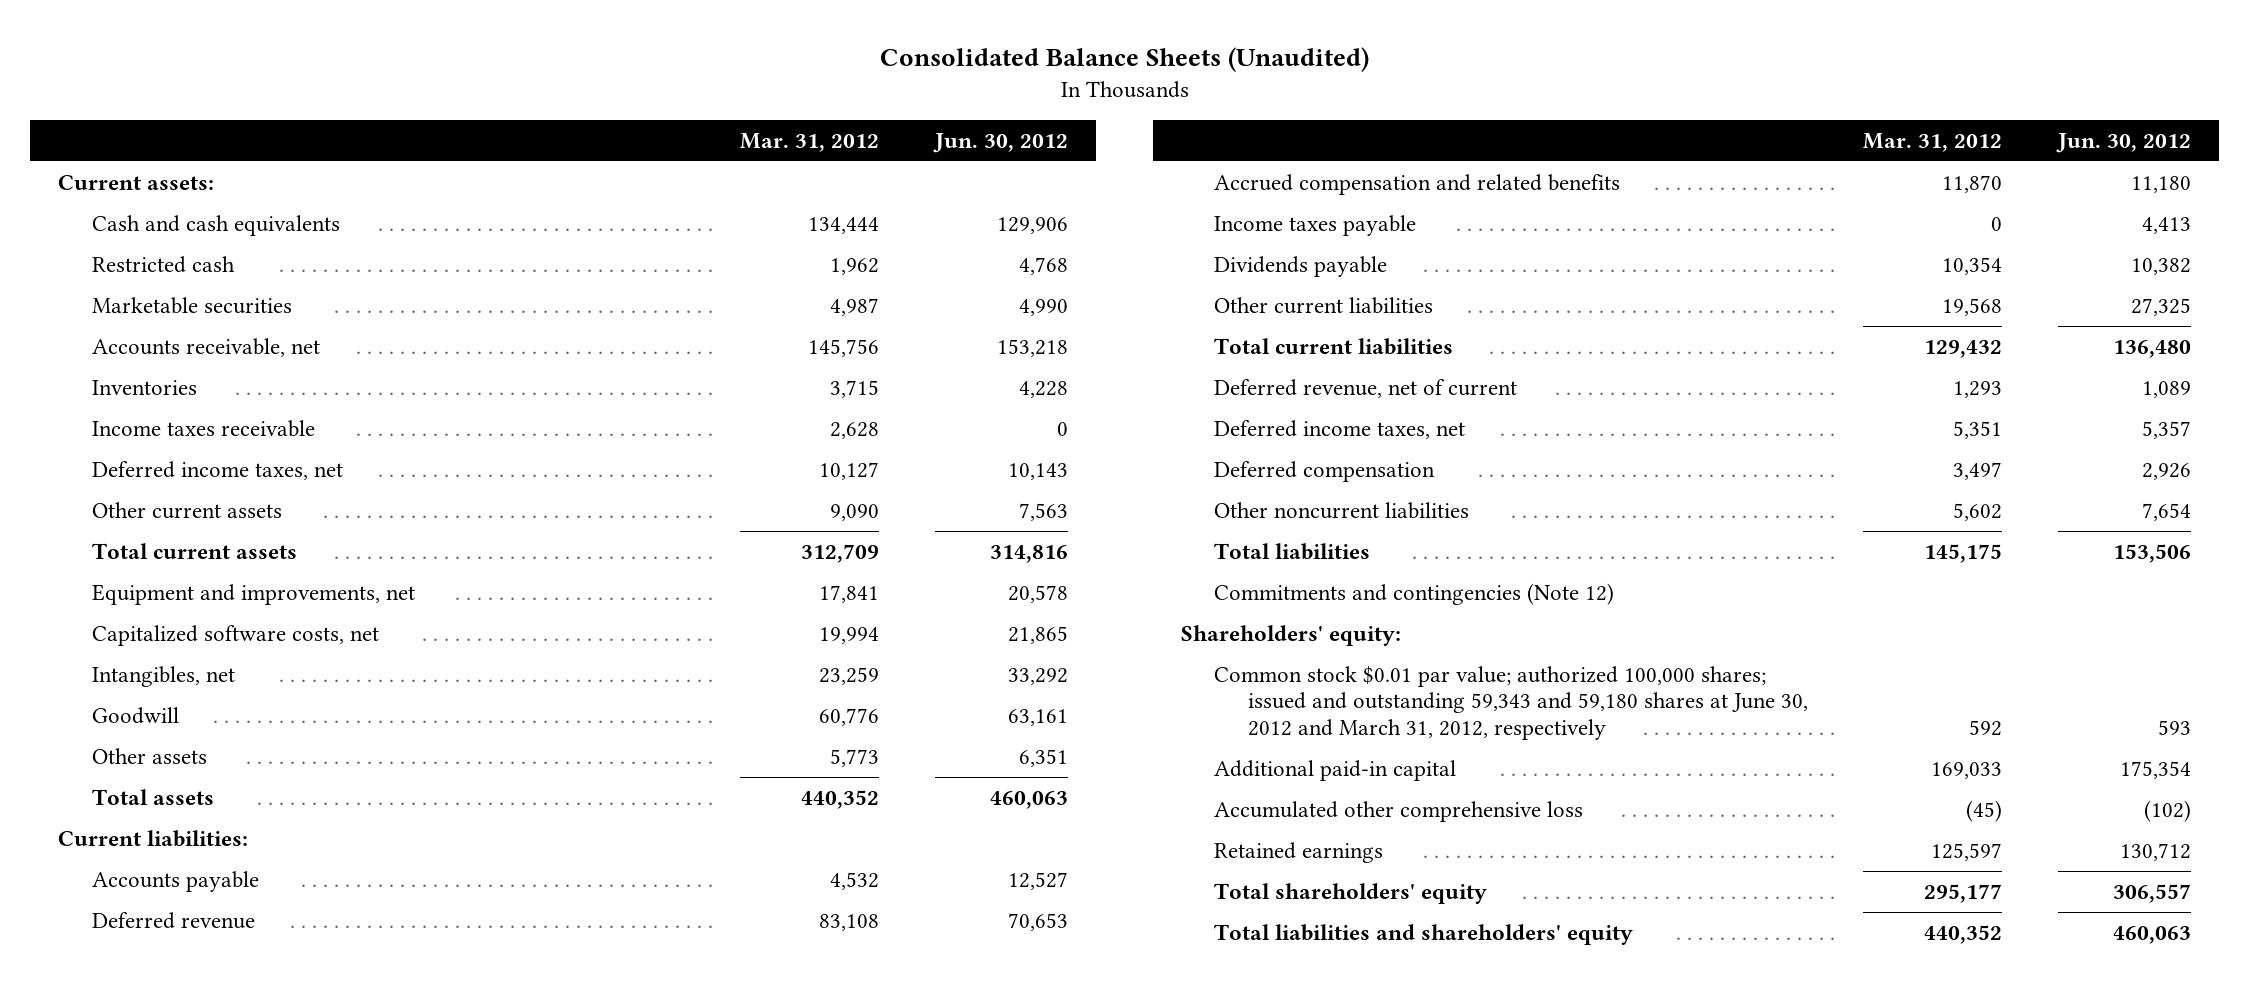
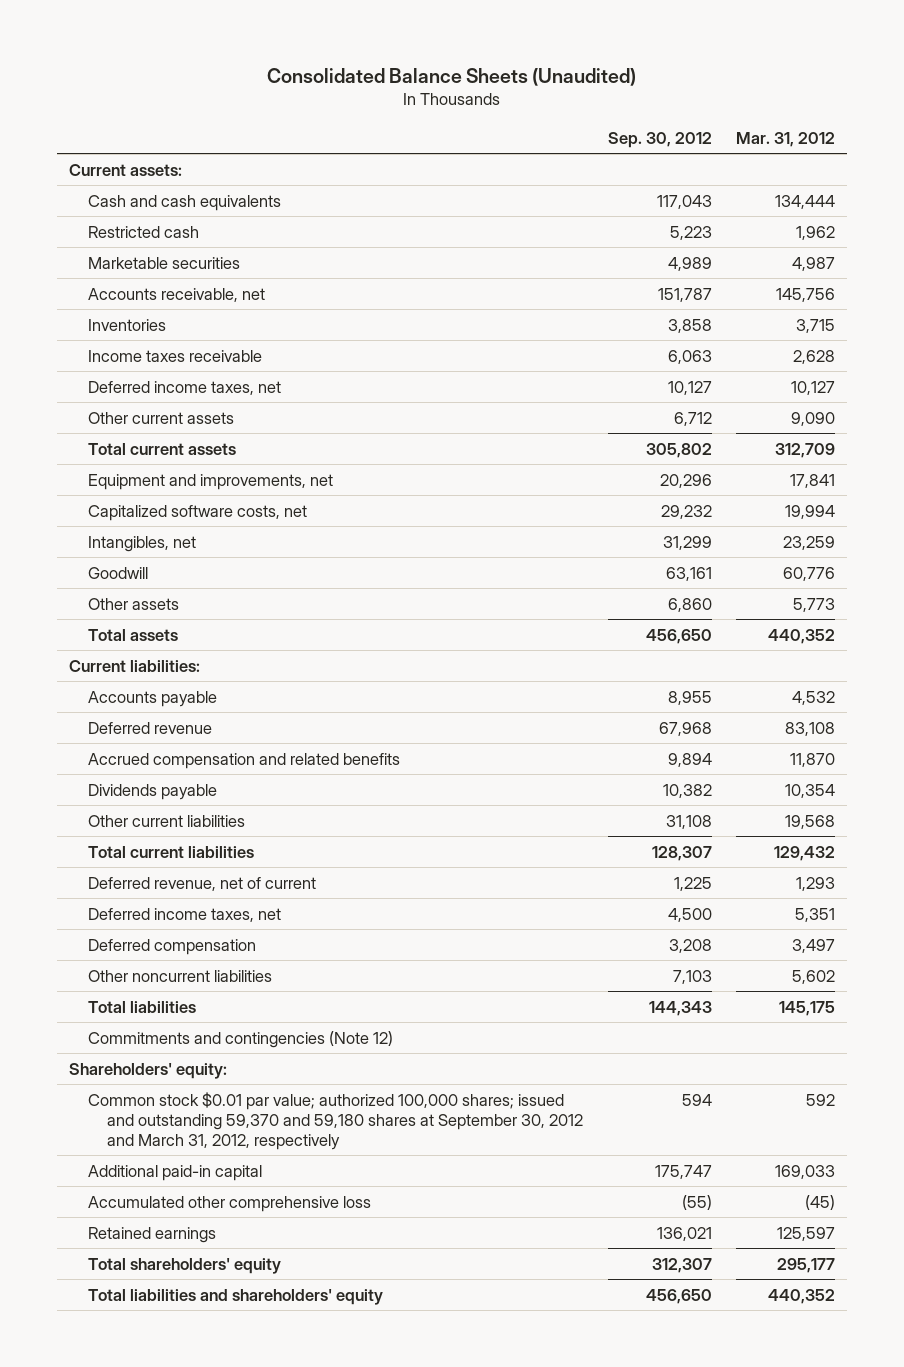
- | Mar. 31, 2012 | Jun. 30, 2012
+ | Sep. 30, 2012 | Mar. 31, 2012
- Income taxes payable | 0 | 4,413
- Common stock $0.01 par value; authorized 100,000 shares; issued and outstanding 59,343 and 59,180 shares at June 30, 2012 and March 31, 2012, respectively | 592 | 593
+ Common stock $0.01 par value; authorized 100,000 shares; issued and outstanding 59,370 and 59,180 shares at September 30, 2012 and March 31, 2012, respectively | 594 | 592

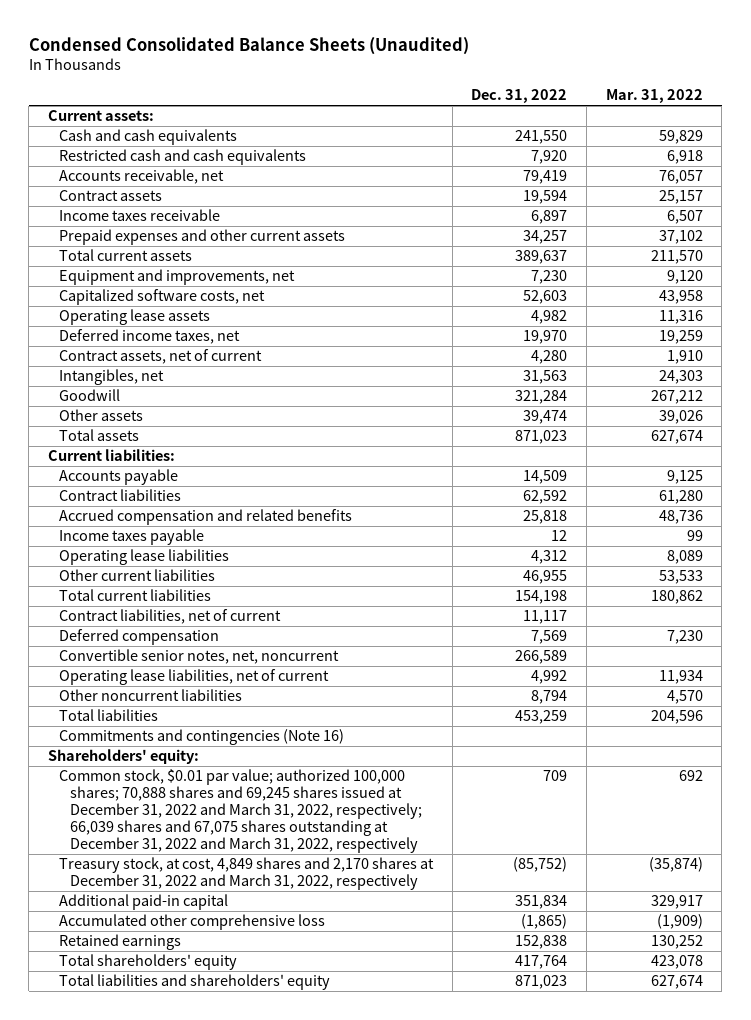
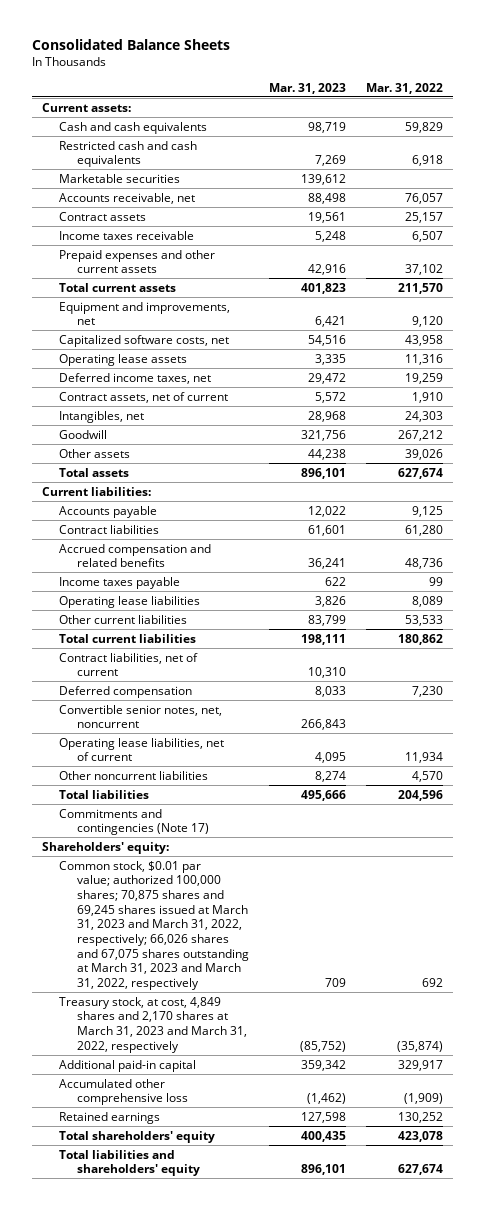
- Condensed Consolidated Balance Sheets (Unaudited)
+ Consolidated Balance Sheets
- | Dec. 31, 2022 | Mar. 31, 2022
+ | Mar. 31, 2023 | Mar. 31, 2022
+ Marketable securities | 139,612 |
- Commitments and contingencies (Note 16)
+ Commitments and contingencies (Note 17)
- Common stock, $0.01 par value; authorized 100,000 shares; 70,888 shares and 69,245 shares issued at December 31, 2022 and March 31, 2022, respectively; 66,039 shares and 67,075 shares outstanding at December 31, 2022 and March 31, 2022, respectively | 709 | 692
- Treasury stock, at cost, 4,849 shares and 2,170 shares at December 31, 2022 and March 31, 2022, respectively | (85,752) | (35,874)
+ Common stock, $0.01 par value; authorized 100,000 shares; 70,875 shares and 69,245 shares issued at March 31, 2023 and March 31, 2022, respectively; 66,026 shares and 67,075 shares outstanding at March 31, 2023 and March 31, 2022, respectively | 709 | 692
+ Treasury stock, at cost, 4,849 shares and 2,170 shares at March 31, 2023 and March 31, 2022, respectively | (85,752) | (35,874)

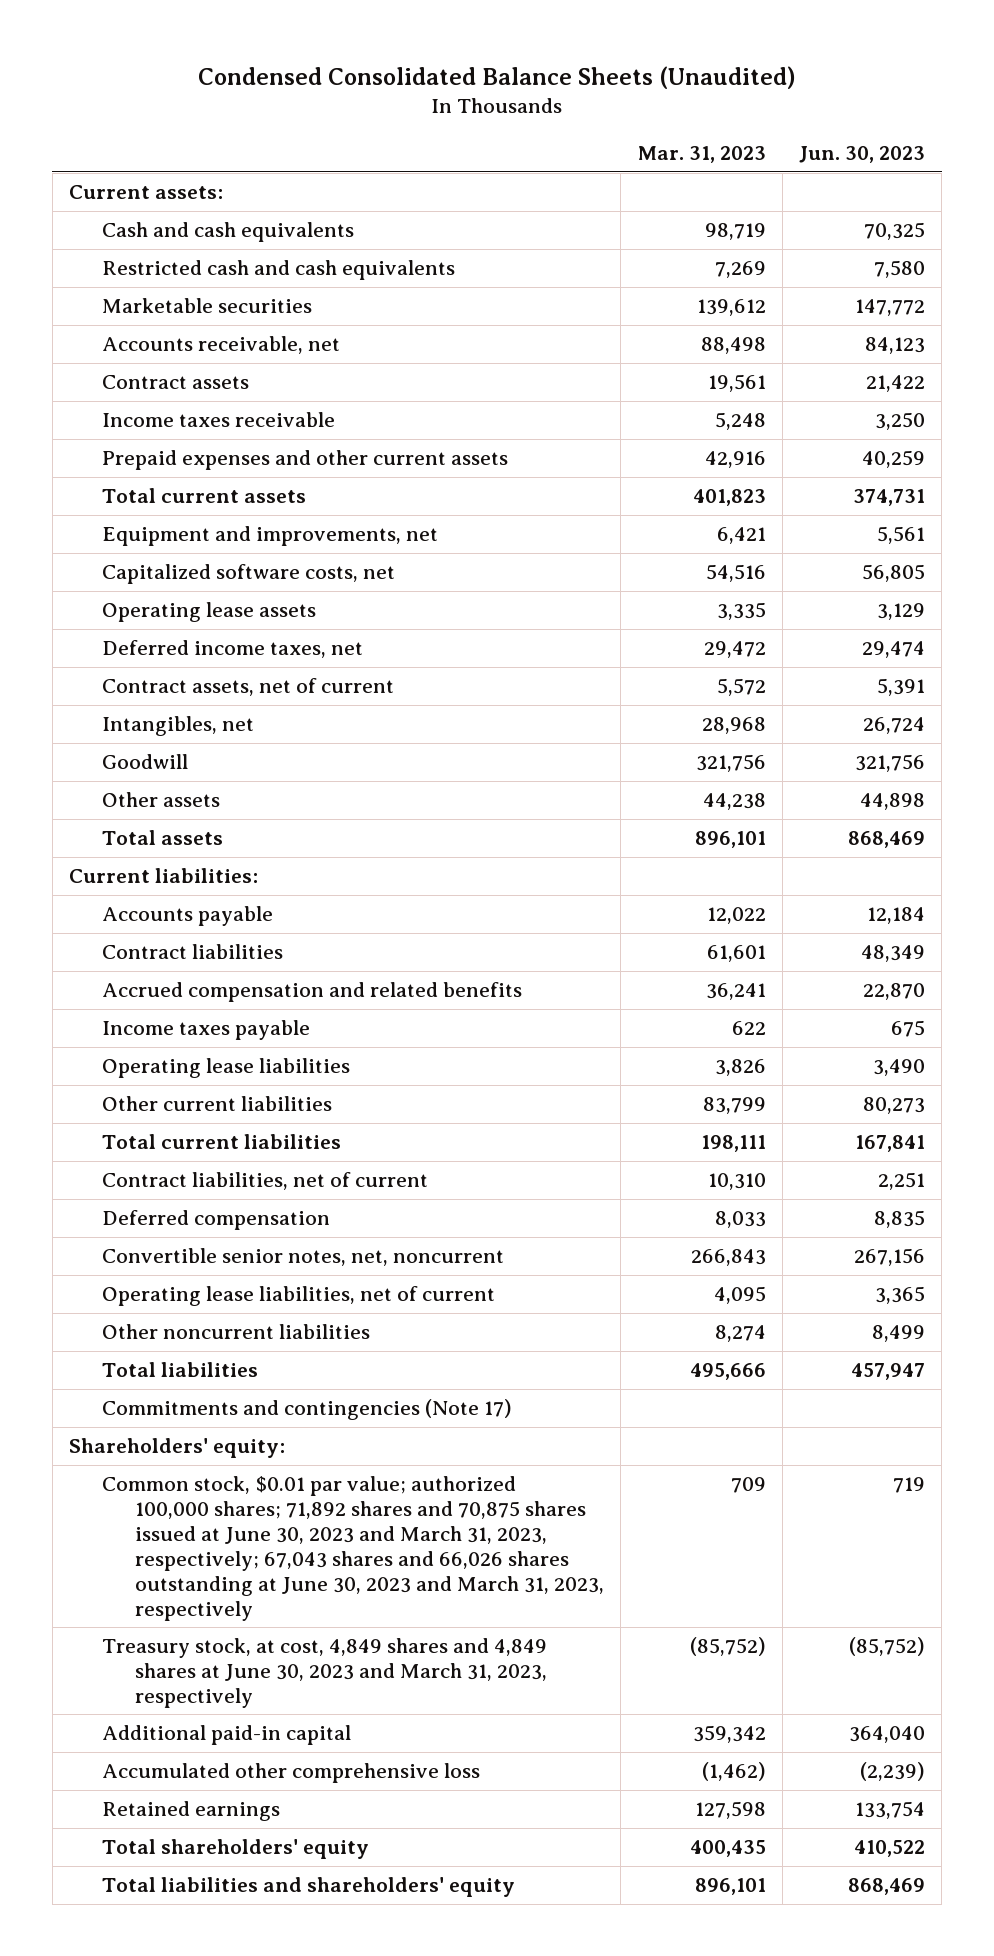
- Consolidated Balance Sheets
+ Condensed Consolidated Balance Sheets (Unaudited)
- | Mar. 31, 2023 | Mar. 31, 2022
+ | Mar. 31, 2023 | Jun. 30, 2023
- Common stock, $0.01 par value; authorized 100,000 shares; 70,875 shares and 69,245 shares issued at March 31, 2023 and March 31, 2022, respectively; 66,026 shares and 67,075 shares outstanding at March 31, 2023 and March 31, 2022, respectively | 709 | 692
- Treasury stock, at cost, 4,849 shares and 2,170 shares at March 31, 2023 and March 31, 2022, respectively | (85,752) | (35,874)
+ Common stock, $0.01 par value; authorized 100,000 shares; 71,892 shares and 70,875 shares issued at June 30, 2023 and March 31, 2023, respectively; 67,043 shares and 66,026 shares outstanding at June 30, 2023 and March 31, 2023, respectively | 709 | 719
+ Treasury stock, at cost, 4,849 shares and 4,849 shares at June 30, 2023 and March 31, 2023, respectively | (85,752) | (85,752)

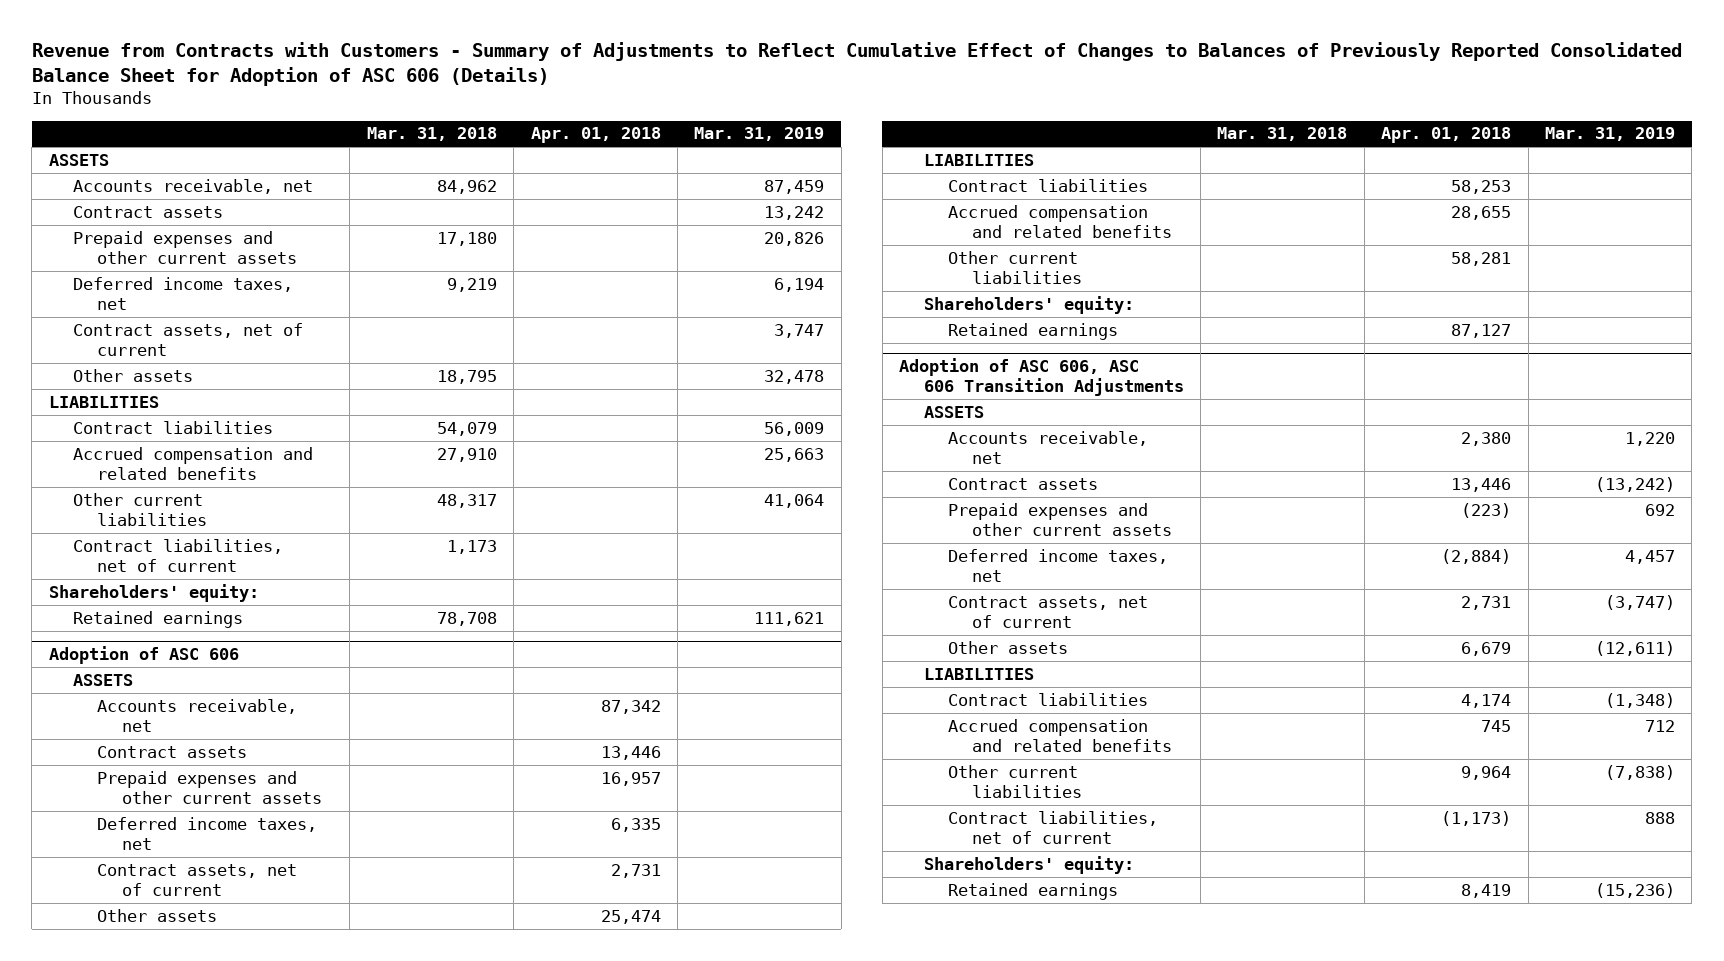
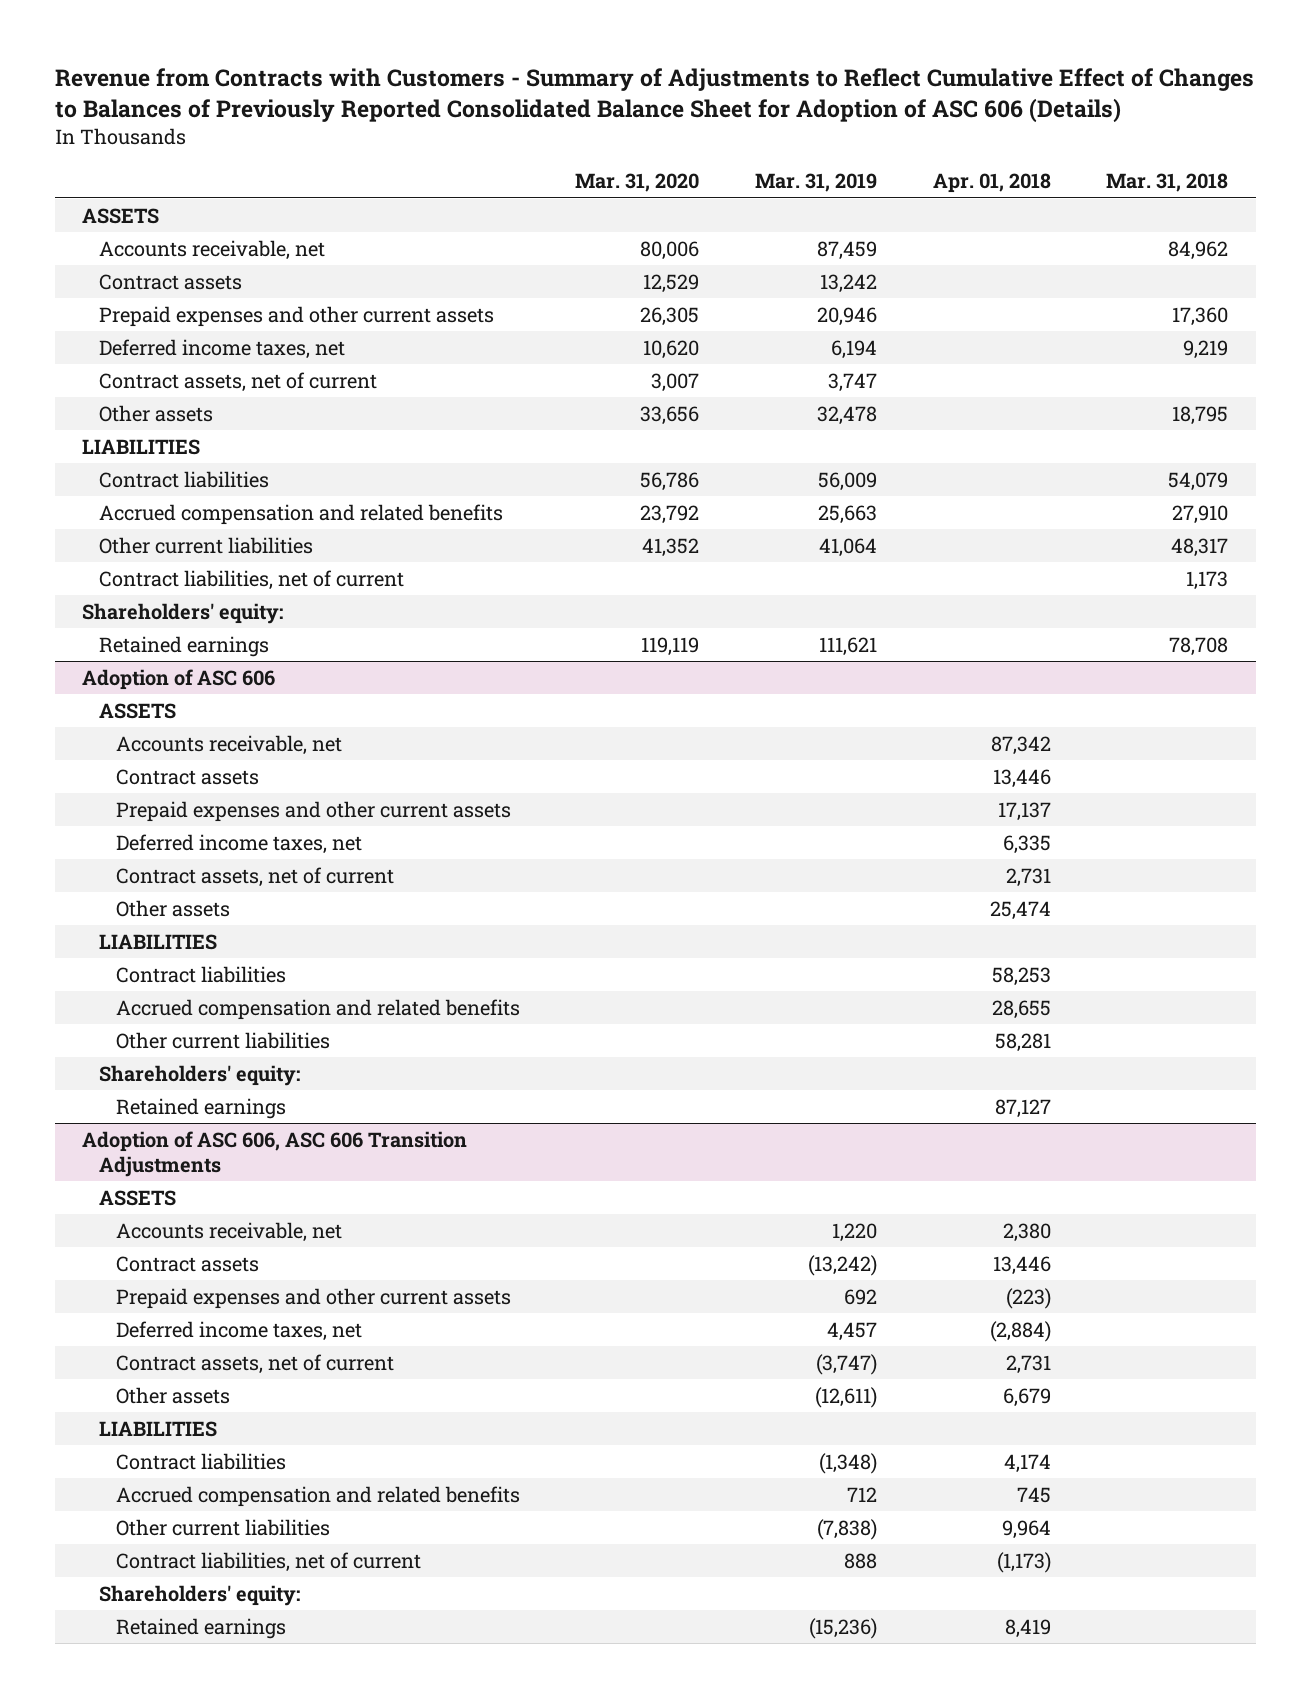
- | Mar. 31, 2018 | Apr. 01, 2018 | Mar. 31, 2019
+ | Mar. 31, 2020 | Mar. 31, 2019 | Apr. 01, 2018 | Mar. 31, 2018
- Prepaid expenses and other current assets | 17,180 | | 20,826
+ Prepaid expenses and other current assets | 26,305 | 20,946 | | 17,360
@ Adoption of ASC 606
- Prepaid expenses and other current assets | | 16,957 |
+ Prepaid expenses and other current assets | | | 17,137 |

